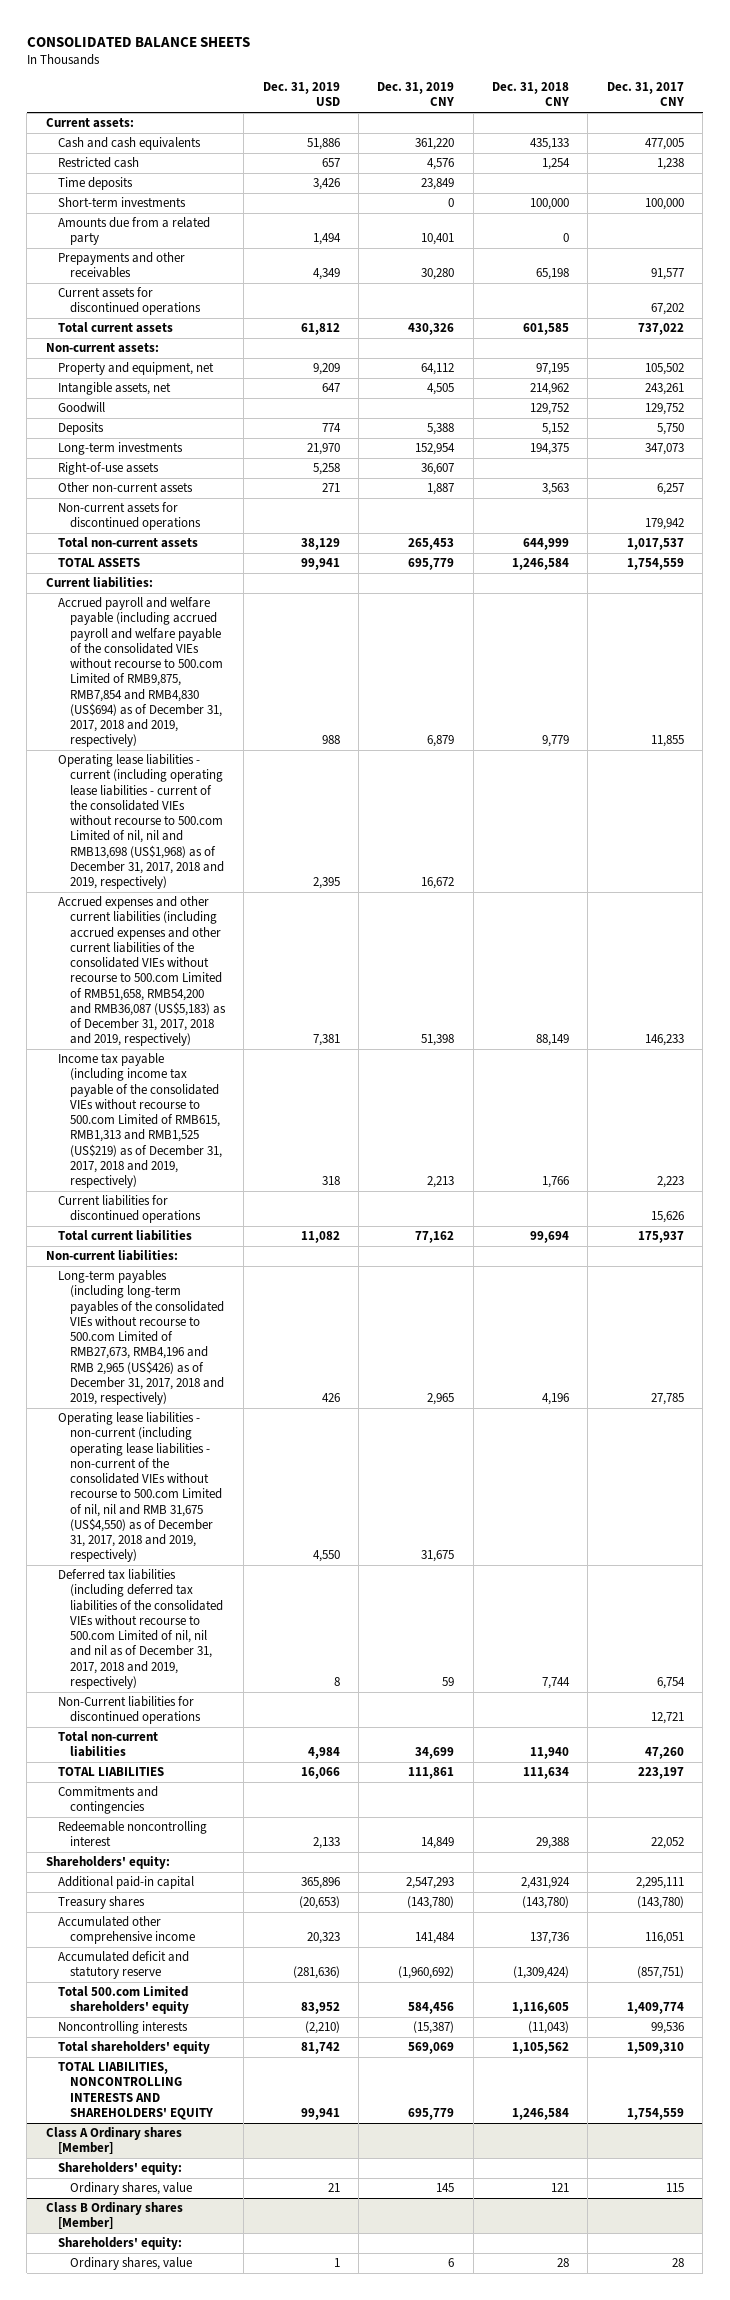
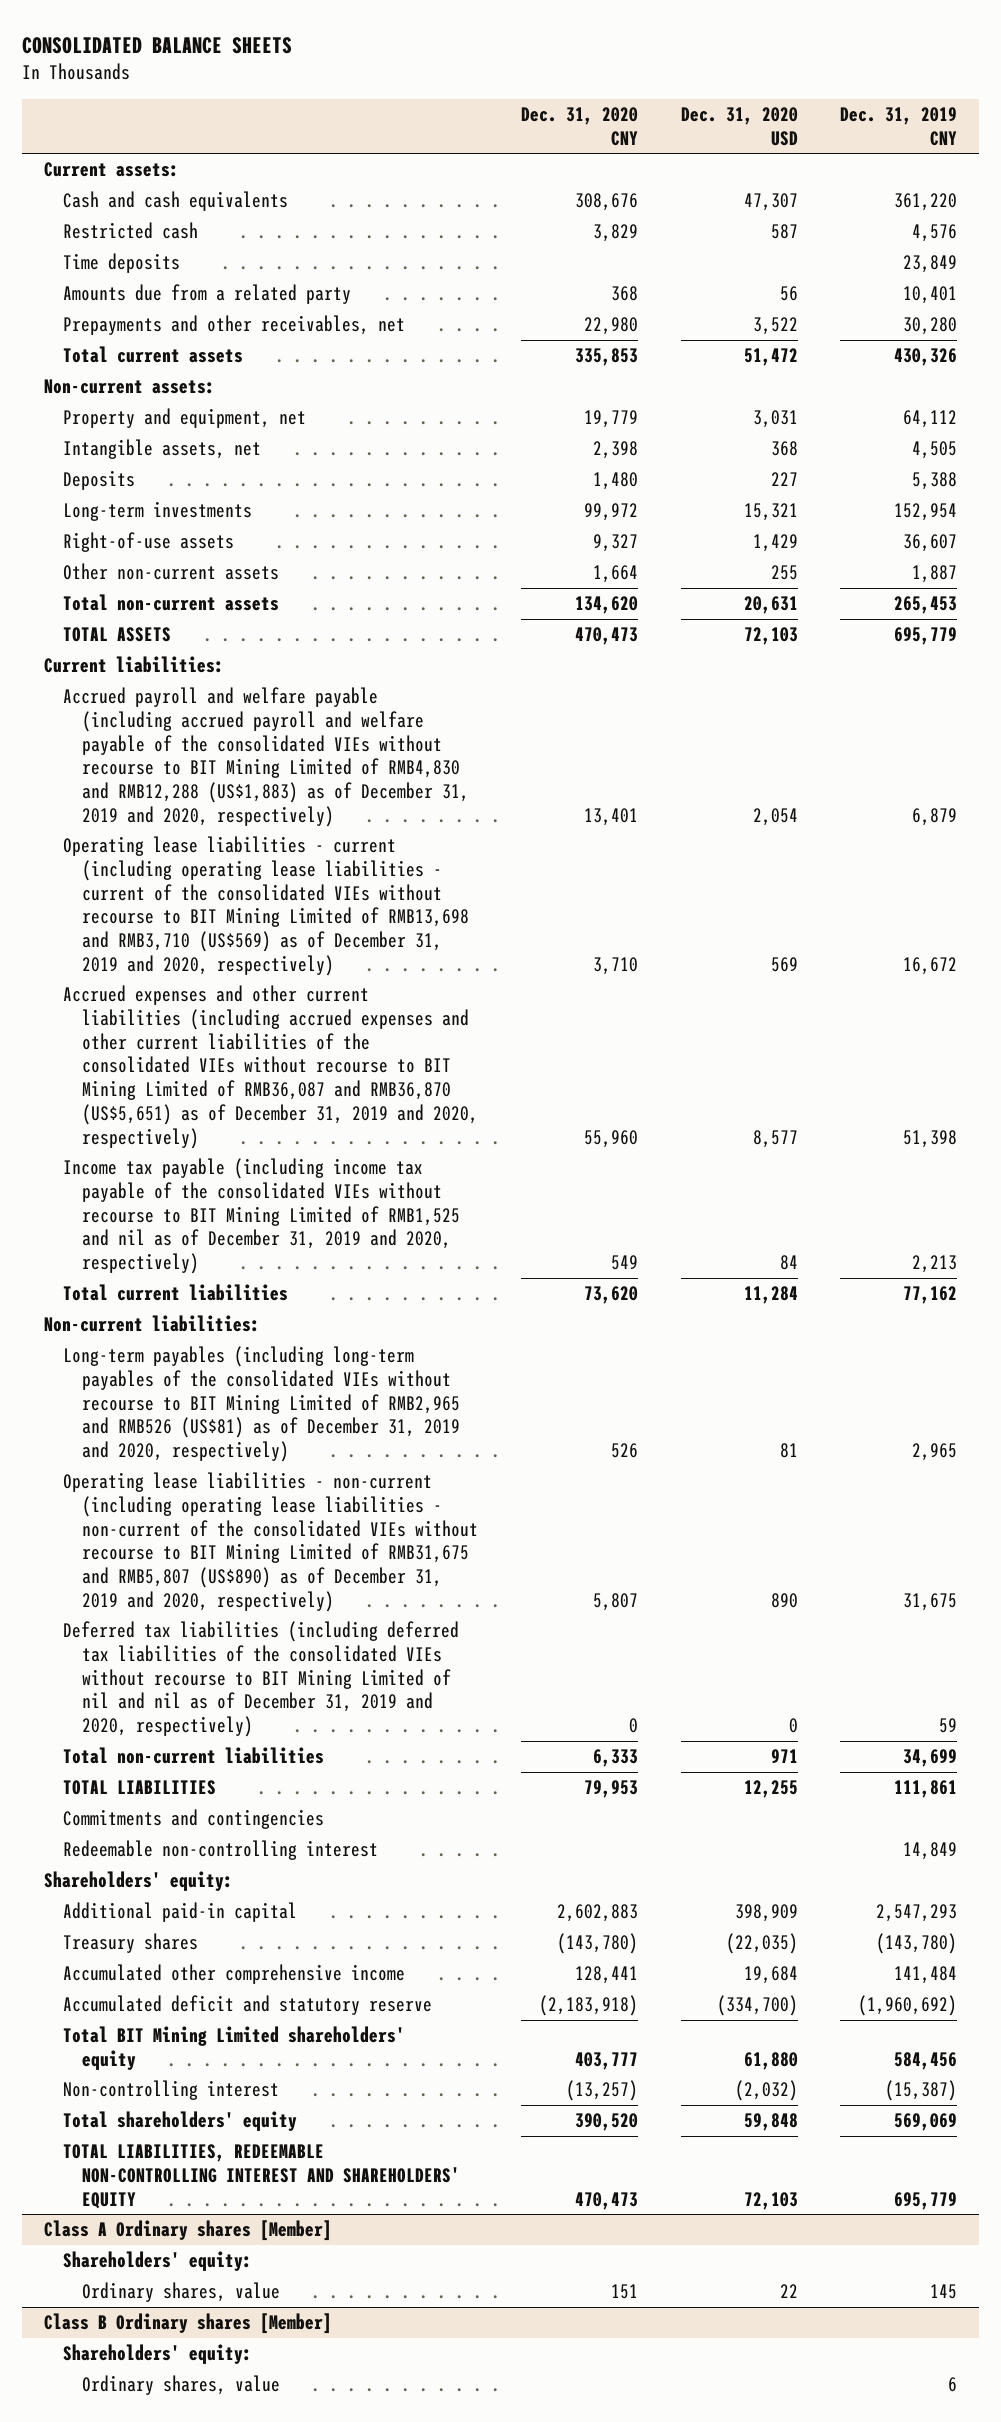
- | Dec. 31, 2019 USD | Dec. 31, 2019 CNY | Dec. 31, 2018 CNY | Dec. 31, 2017 CNY
+ | Dec. 31, 2020 CNY | Dec. 31, 2020 USD | Dec. 31, 2019 CNY
- Short-term investments | | 0 | 100,000 | 100,000
- Prepayments and other receivables | 4,349 | 30,280 | 65,198 | 91,577
- Current assets for discontinued operations | | | | 67,202
+ Prepayments and other receivables, net | 22,980 | 3,522 | 30,280
- Goodwill | | | 129,752 | 129,752
- Non-current assets for discontinued operations | | | | 179,942
- Accrued payroll and welfare payable (including accrued payroll and welfare payable of the consolidated VIEs without recourse to 500.com Limited of RMB9,875, RMB7,854 and RMB4,830 (US$694) as of December 31, 2017, 2018 and 2019, respectively) | 988 | 6,879 | 9,779 | 11,855
- Operating lease liabilities - current (including operating lease liabilities - current of the consolidated VIEs without recourse to 500.com Limited of nil, nil and RMB13,698 (US$1,968) as of December 31, 2017, 2018 and 2019, respectively) | 2,395 | 16,672 | |
- Accrued expenses and other current liabilities (including accrued expenses and other current liabilities of the consolidated VIEs without recourse to 500.com Limited of RMB51,658, RMB54,200 and RMB36,087 (US$5,183) as of December 31, 2017, 2018 and 2019, respectively) | 7,381 | 51,398 | 88,149 | 146,233
- Income tax payable (including income tax payable of the consolidated VIEs without recourse to 500.com Limited of RMB615, RMB1,313 and RMB1,525 (US$219) as of December 31, 2017, 2018 and 2019, respectively) | 318 | 2,213 | 1,766 | 2,223
- Current liabilities for discontinued operations | | | | 15,626
+ Accrued payroll and welfare payable (including accrued payroll and welfare payable of the consolidated VIEs without recourse to BIT Mining Limited of RMB4,830 and RMB12,288 (US$1,883) as of December 31, 2019 and 2020, respectively) | 13,401 | 2,054 | 6,879
+ Operating lease liabilities - current (including operating lease liabilities - current of the consolidated VIEs without recourse to BIT Mining Limited of RMB13,698 and RMB3,710 (US$569) as of December 31, 2019 and 2020, respectively) | 3,710 | 569 | 16,672
+ Accrued expenses and other current liabilities (including accrued expenses and other current liabilities of the consolidated VIEs without recourse to BIT Mining Limited of RMB36,087 and RMB36,870 (US$5,651) as of December 31, 2019 and 2020, respectively) | 55,960 | 8,577 | 51,398
+ Income tax payable (including income tax payable of the consolidated VIEs without recourse to BIT Mining Limited of RMB1,525 and nil as of December 31, 2019 and 2020, respectively) | 549 | 84 | 2,213
- Long-term payables (including long-term payables of the consolidated VIEs without recourse to 500.com Limited of RMB27,673, RMB4,196 and RMB 2,965 (US$426) as of December 31, 2017, 2018 and 2019, respectively) | 426 | 2,965 | 4,196 | 27,785
- Operating lease liabilities - non-current (including operating lease liabilities - non-current of the consolidated VIEs without recourse to 500.com Limited of nil, nil and RMB 31,675 (US$4,550) as of December 31, 2017, 2018 and 2019, respectively) | 4,550 | 31,675 | |
- Deferred tax liabilities (including deferred tax liabilities of the consolidated VIEs without recourse to 500.com Limited of nil, nil and nil as of December 31, 2017, 2018 and 2019, respectively) | 8 | 59 | 7,744 | 6,754
- Non-Current liabilities for discontinued operations | | | | 12,721
+ Long-term payables (including long-term payables of the consolidated VIEs without recourse to BIT Mining Limited of RMB2,965 and RMB526 (US$81) as of December 31, 2019 and 2020, respectively) | 526 | 81 | 2,965
+ Operating lease liabilities - non-current (including operating lease liabilities - non-current of the consolidated VIEs without recourse to BIT Mining Limited of RMB31,675 and RMB5,807 (US$890) as of December 31, 2019 and 2020, respectively) | 5,807 | 890 | 31,675
+ Deferred tax liabilities (including deferred tax liabilities of the consolidated VIEs without recourse to BIT Mining Limited of nil and nil as of December 31, 2019 and 2020, respectively) | 0 | 0 | 59
- Redeemable noncontrolling interest | 2,133 | 14,849 | 29,388 | 22,052
+ Redeemable non-controlling interest | | | 14,849
- Total 500.com Limited shareholders' equity | 83,952 | 584,456 | 1,116,605 | 1,409,774
- Noncontrolling interests | (2,210) | (15,387) | (11,043) | 99,536
+ Total BIT Mining Limited shareholders' equity | 403,777 | 61,880 | 584,456
+ Non-controlling interest | (13,257) | (2,032) | (15,387)
- TOTAL LIABILITIES, NONCONTROLLING INTERESTS AND SHAREHOLDERS' EQUITY | 99,941 | 695,779 | 1,246,584 | 1,754,559
+ TOTAL LIABILITIES, REDEEMABLE NON-CONTROLLING INTEREST AND SHAREHOLDERS' EQUITY | 470,473 | 72,103 | 695,779

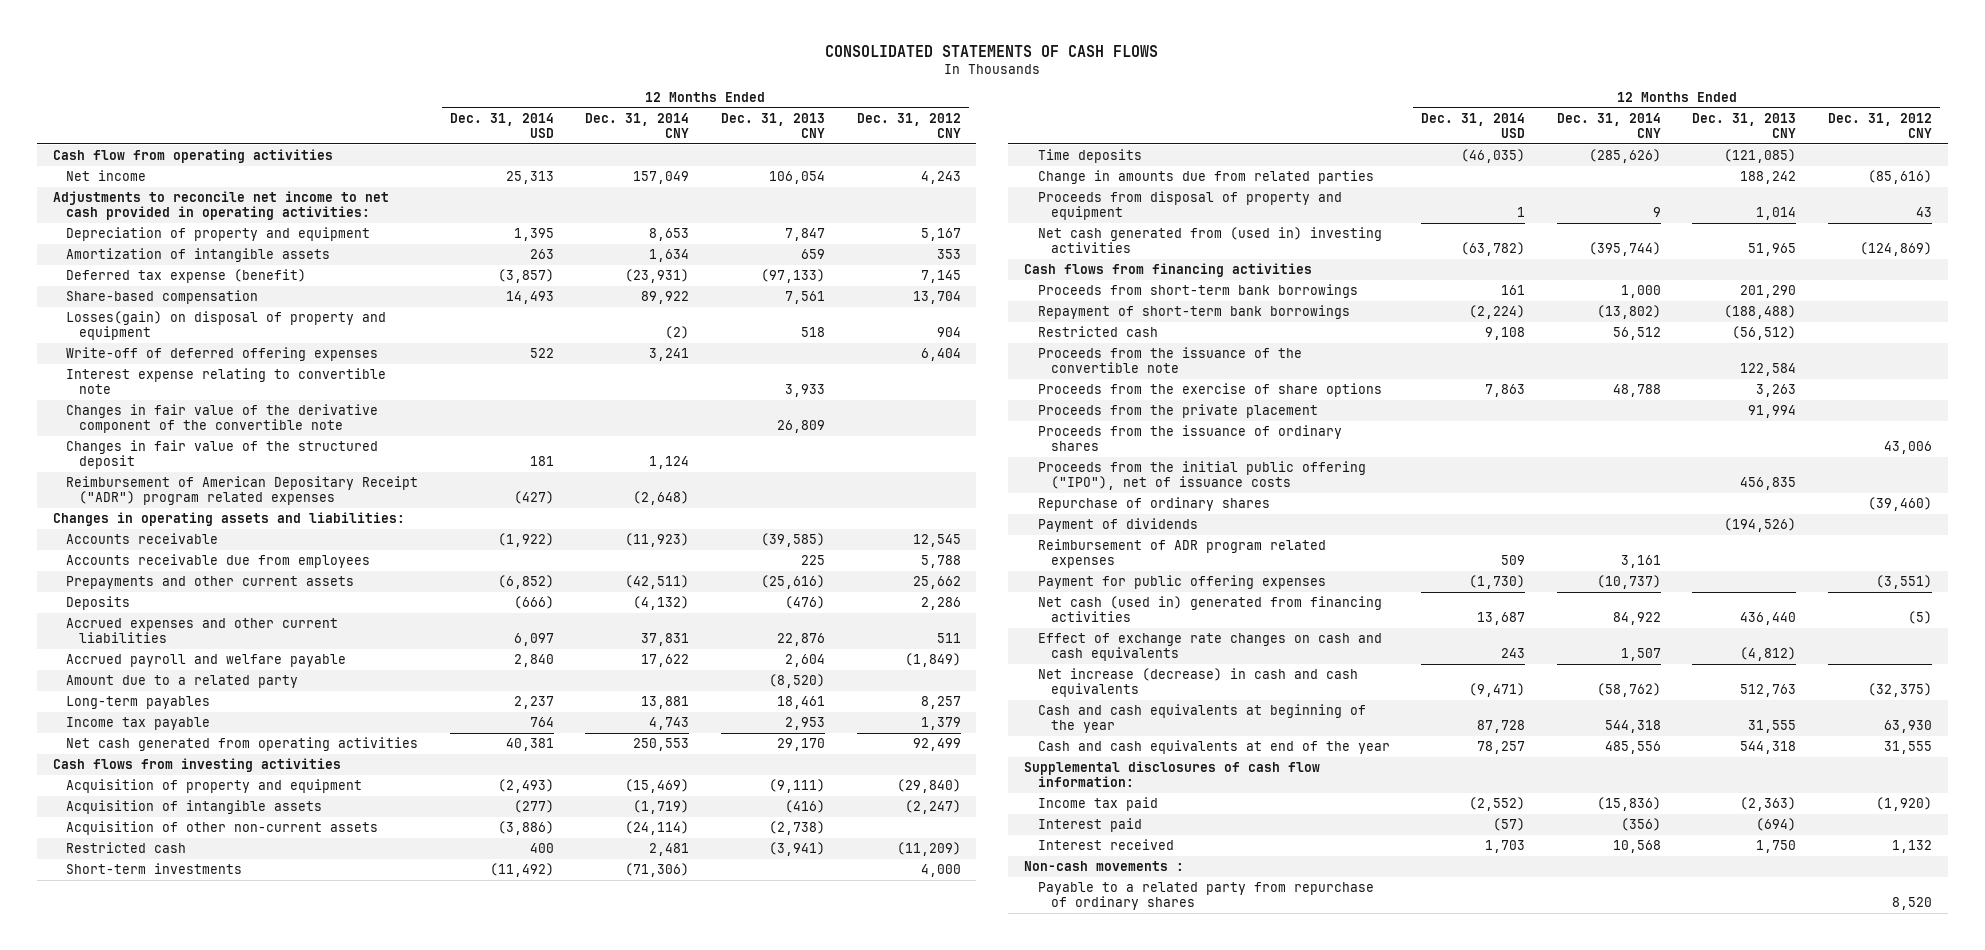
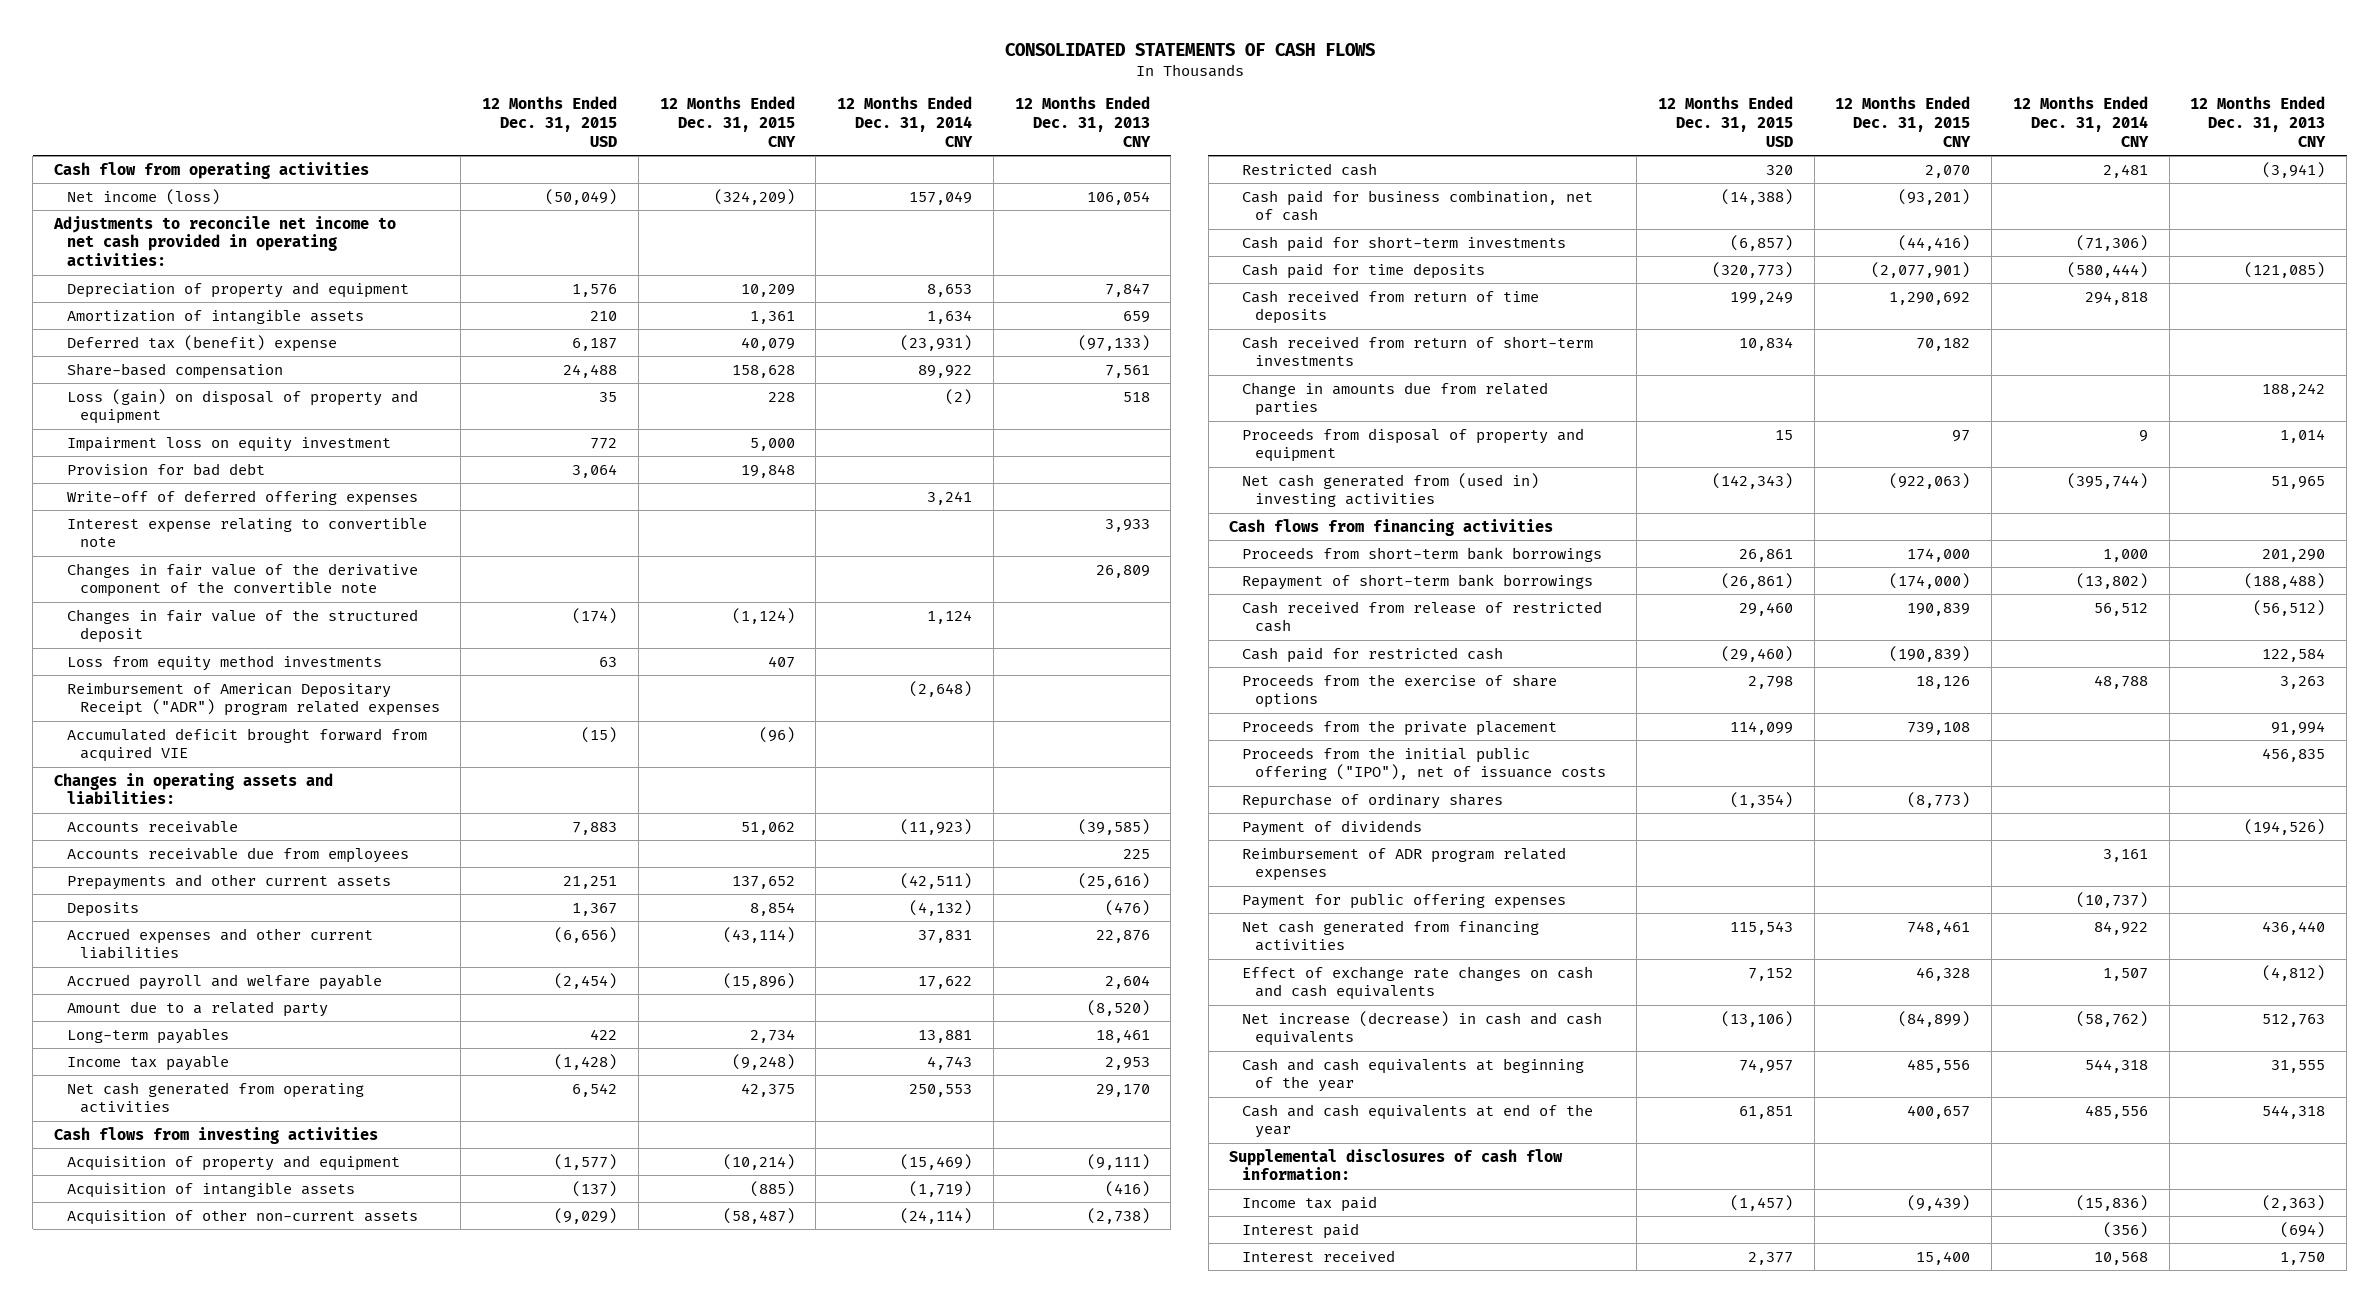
- | 12 Months Ended Dec. 31, 2014 USD | 12 Months Ended Dec. 31, 2014 CNY | 12 Months Ended Dec. 31, 2013 CNY | 12 Months Ended Dec. 31, 2012 CNY
+ | 12 Months Ended Dec. 31, 2015 USD | 12 Months Ended Dec. 31, 2015 CNY | 12 Months Ended Dec. 31, 2014 CNY | 12 Months Ended Dec. 31, 2013 CNY
- Net income | 25,313 | 157,049 | 106,054 | 4,243
+ Net income (loss) | (50,049) | (324,209) | 157,049 | 106,054
- Deferred tax expense (benefit) | (3,857) | (23,931) | (97,133) | 7,145
+ Deferred tax (benefit) expense | 6,187 | 40,079 | (23,931) | (97,133)
- Losses(gain) on disposal of property and equipment | | (2) | 518 | 904
+ Loss (gain) on disposal of property and equipment | 35 | 228 | (2) | 518
+ Impairment loss on equity investment | 772 | 5,000 | |
+ Provision for bad debt | 3,064 | 19,848 | |
+ Loss from equity method investments | 63 | 407 | |
+ Accumulated deficit brought forward from acquired VIE | (15) | (96) | |
- Short-term investments | (11,492) | (71,306) | | 4,000
- Time deposits | (46,035) | (285,626) | (121,085) |
+ Cash paid for business combination, net of cash | (14,388) | (93,201) | |
+ Cash paid for short-term investments | (6,857) | (44,416) | (71,306) |
+ Cash paid for time deposits | (320,773) | (2,077,901) | (580,444) | (121,085)
+ Cash received from return of time deposits | 199,249 | 1,290,692 | 294,818 |
+ Cash received from return of short-term investments | 10,834 | 70,182 | |
- Restricted cash | 9,108 | 56,512 | (56,512) |
- Proceeds from the issuance of the convertible note | | | 122,584 |
+ Cash received from release of restricted cash | 29,460 | 190,839 | 56,512 | (56,512)
+ Cash paid for restricted cash | (29,460) | (190,839) | | 122,584
- Proceeds from the issuance of ordinary shares | | | | 43,006
- Net cash (used in) generated from financing activities | 13,687 | 84,922 | 436,440 | (5)
+ Net cash generated from financing activities | 115,543 | 748,461 | 84,922 | 436,440
- Non-cash movements :
- Payable to a related party from repurchase of ordinary shares | | | | 8,520

